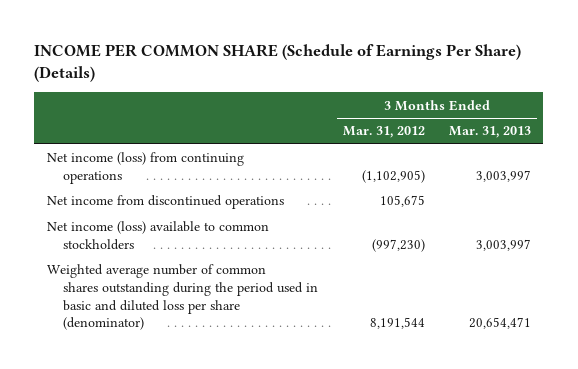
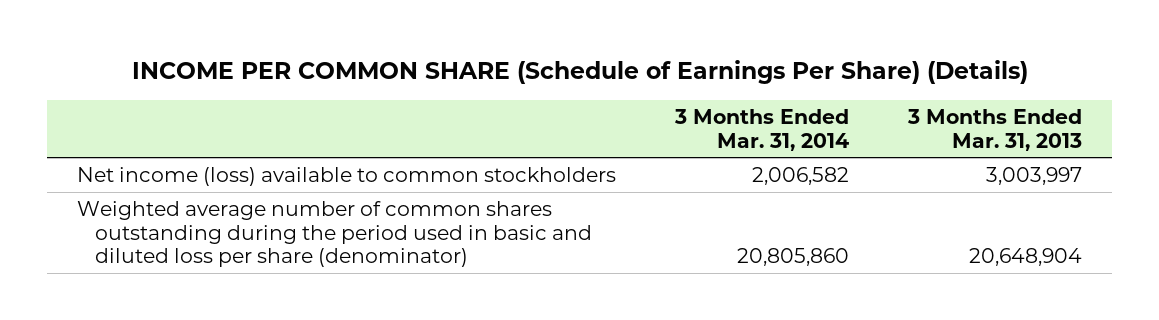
- | 3 Months Ended Mar. 31, 2012 | 3 Months Ended Mar. 31, 2013
+ | 3 Months Ended Mar. 31, 2014 | 3 Months Ended Mar. 31, 2013
- Net income (loss) from continuing operations | (1,102,905) | 3,003,997
- Net income from discontinued operations | 105,675 |
- Weighted average number of common shares outstanding during the period used in basic and diluted loss per share (denominator) | 8,191,544 | 20,654,471
+ Weighted average number of common shares outstanding during the period used in basic and diluted loss per share (denominator) | 20,805,860 | 20,648,904

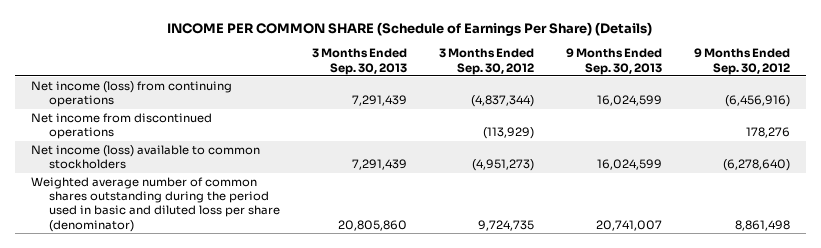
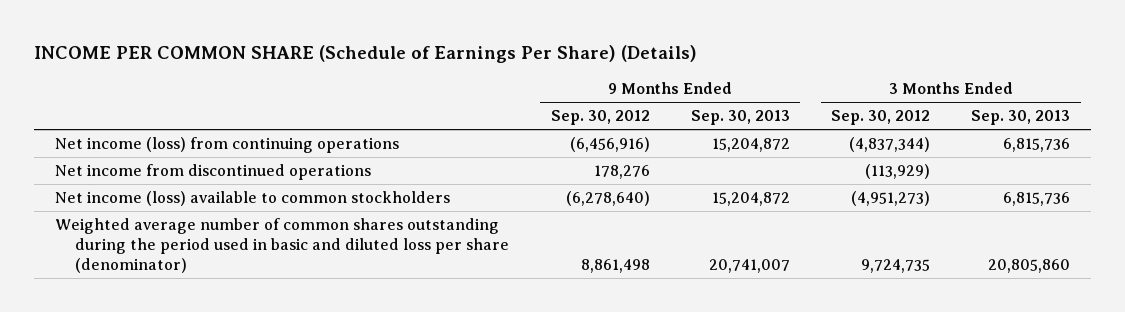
- | 3 Months Ended Sep. 30, 2013 | 3 Months Ended Sep. 30, 2012 | 9 Months Ended Sep. 30, 2013 | 9 Months Ended Sep. 30, 2012
+ | 9 Months Ended Sep. 30, 2012 | 9 Months Ended Sep. 30, 2013 | 3 Months Ended Sep. 30, 2012 | 3 Months Ended Sep. 30, 2013
- Net income (loss) from continuing operations | 7,291,439 | (4,837,344) | 16,024,599 | (6,456,916)
+ Net income (loss) from continuing operations | (6,456,916) | 15,204,872 | (4,837,344) | 6,815,736
- Net income (loss) available to common stockholders | 7,291,439 | (4,951,273) | 16,024,599 | (6,278,640)
+ Net income (loss) available to common stockholders | (6,278,640) | 15,204,872 | (4,951,273) | 6,815,736

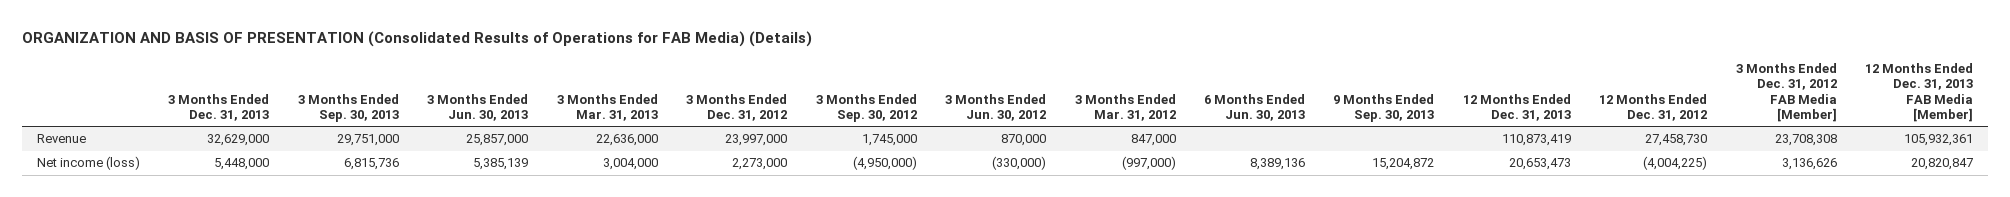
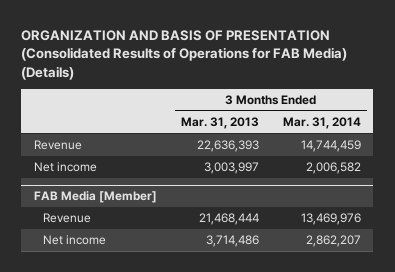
- | 3 Months Ended Dec. 31, 2013 | 3 Months Ended Sep. 30, 2013 | 3 Months Ended Jun. 30, 2013 | 3 Months Ended Mar. 31, 2013 | 3 Months Ended Dec. 31, 2012 | 3 Months Ended Sep. 30, 2012 | 3 Months Ended Jun. 30, 2012 | 3 Months Ended Mar. 31, 2012 | 6 Months Ended Jun. 30, 2013 | 9 Months Ended Sep. 30, 2013 | 12 Months Ended Dec. 31, 2013 | 12 Months Ended Dec. 31, 2012 | 3 Months Ended Dec. 31, 2012 FAB Media [Member] | 12 Months Ended Dec. 31, 2013 FAB Media [Member]
+ | 3 Months Ended Mar. 31, 2013 | 3 Months Ended Mar. 31, 2014
- Revenue | 32,629,000 | 29,751,000 | 25,857,000 | 22,636,000 | 23,997,000 | 1,745,000 | 870,000 | 847,000 | | | 110,873,419 | 27,458,730 | 23,708,308 | 105,932,361
- Net income (loss) | 5,448,000 | 6,815,736 | 5,385,139 | 3,004,000 | 2,273,000 | (4,950,000) | (330,000) | (997,000) | 8,389,136 | 15,204,872 | 20,653,473 | (4,004,225) | 3,136,626 | 20,820,847
+ Revenue | 22,636,393 | 14,744,459
+ Net income | 3,003,997 | 2,006,582
+ FAB Media [Member]
+ Revenue | 21,468,444 | 13,469,976
+ Net income | 3,714,486 | 2,862,207

